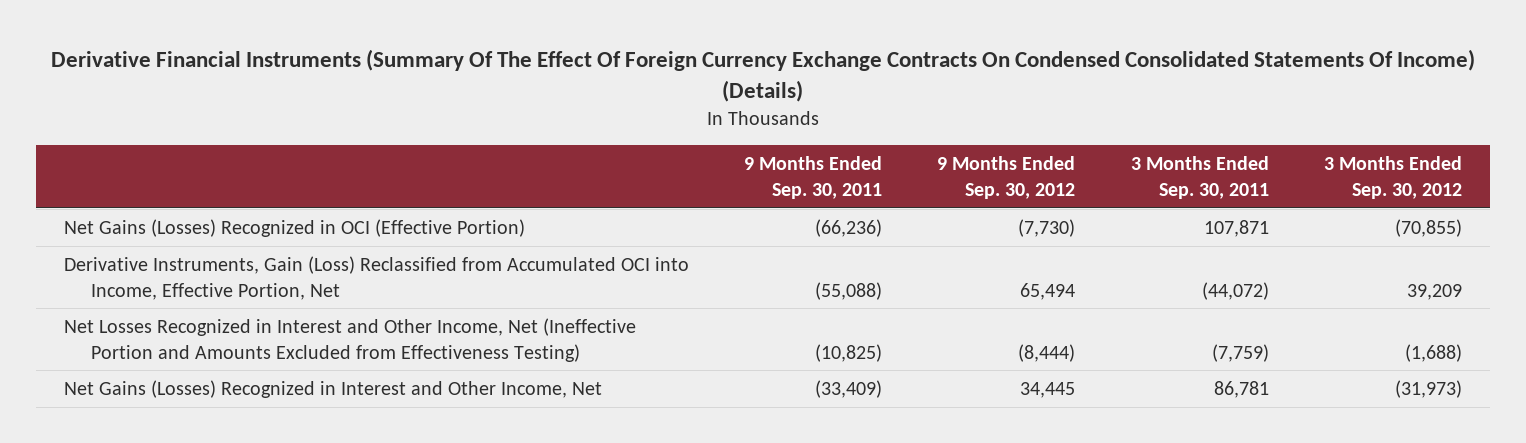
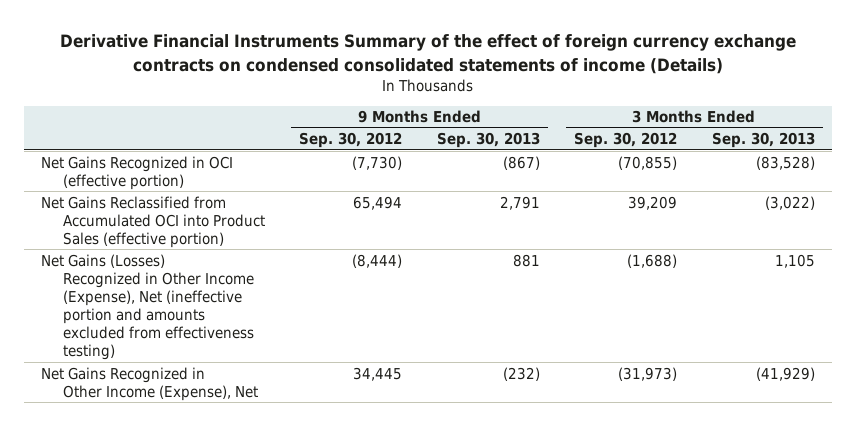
- Derivative Financial Instruments (Summary Of The Effect Of Foreign Currency Exchange Contracts On Condensed Consolidated Statements Of Income) (Details)
+ Derivative Financial Instruments Summary of the effect of foreign currency exchange contracts on condensed consolidated statements of income (Details)
- | 9 Months Ended Sep. 30, 2011 | 9 Months Ended Sep. 30, 2012 | 3 Months Ended Sep. 30, 2011 | 3 Months Ended Sep. 30, 2012
+ | 9 Months Ended Sep. 30, 2012 | 9 Months Ended Sep. 30, 2013 | 3 Months Ended Sep. 30, 2012 | 3 Months Ended Sep. 30, 2013
- Net Gains (Losses) Recognized in OCI (Effective Portion) | (66,236) | (7,730) | 107,871 | (70,855)
- Derivative Instruments, Gain (Loss) Reclassified from Accumulated OCI into Income, Effective Portion, Net | (55,088) | 65,494 | (44,072) | 39,209
- Net Losses Recognized in Interest and Other Income, Net (Ineffective Portion and Amounts Excluded from Effectiveness Testing) | (10,825) | (8,444) | (7,759) | (1,688)
- Net Gains (Losses) Recognized in Interest and Other Income, Net | (33,409) | 34,445 | 86,781 | (31,973)
+ Net Gains Recognized in OCI (effective portion) | (7,730) | (867) | (70,855) | (83,528)
+ Net Gains Reclassified from Accumulated OCI into Product Sales (effective portion) | 65,494 | 2,791 | 39,209 | (3,022)
+ Net Gains (Losses) Recognized in Other Income (Expense), Net (ineffective portion and amounts excluded from effectiveness testing) | (8,444) | 881 | (1,688) | 1,105
+ Net Gains Recognized in Other Income (Expense), Net | 34,445 | (232) | (31,973) | (41,929)

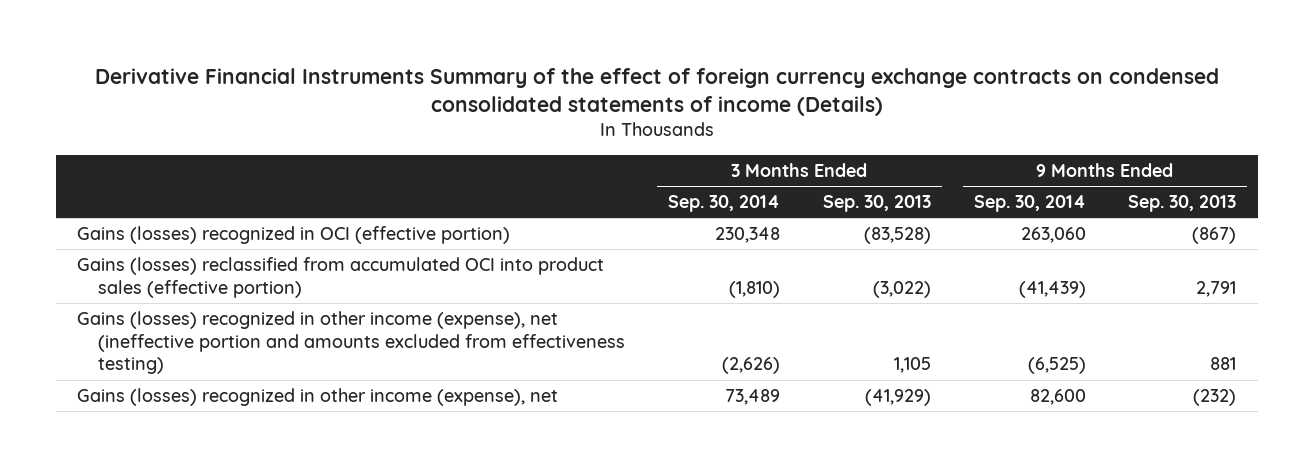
- | 9 Months Ended Sep. 30, 2012 | 9 Months Ended Sep. 30, 2013 | 3 Months Ended Sep. 30, 2012 | 3 Months Ended Sep. 30, 2013
+ | 3 Months Ended Sep. 30, 2014 | 3 Months Ended Sep. 30, 2013 | 9 Months Ended Sep. 30, 2014 | 9 Months Ended Sep. 30, 2013
- Net Gains Recognized in OCI (effective portion) | (7,730) | (867) | (70,855) | (83,528)
- Net Gains Reclassified from Accumulated OCI into Product Sales (effective portion) | 65,494 | 2,791 | 39,209 | (3,022)
- Net Gains (Losses) Recognized in Other Income (Expense), Net (ineffective portion and amounts excluded from effectiveness testing) | (8,444) | 881 | (1,688) | 1,105
- Net Gains Recognized in Other Income (Expense), Net | 34,445 | (232) | (31,973) | (41,929)
+ Gains (losses) recognized in OCI (effective portion) | 230,348 | (83,528) | 263,060 | (867)
+ Gains (losses) reclassified from accumulated OCI into product sales (effective portion) | (1,810) | (3,022) | (41,439) | 2,791
+ Gains (losses) recognized in other income (expense), net (ineffective portion and amounts excluded from effectiveness testing) | (2,626) | 1,105 | (6,525) | 881
+ Gains (losses) recognized in other income (expense), net | 73,489 | (41,929) | 82,600 | (232)

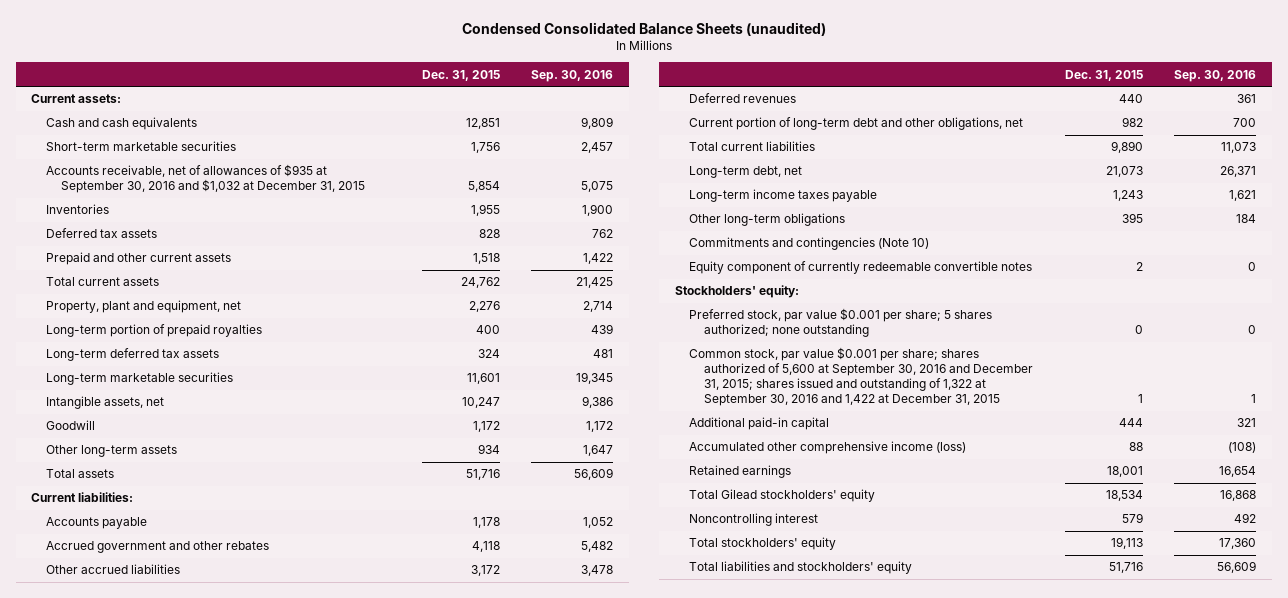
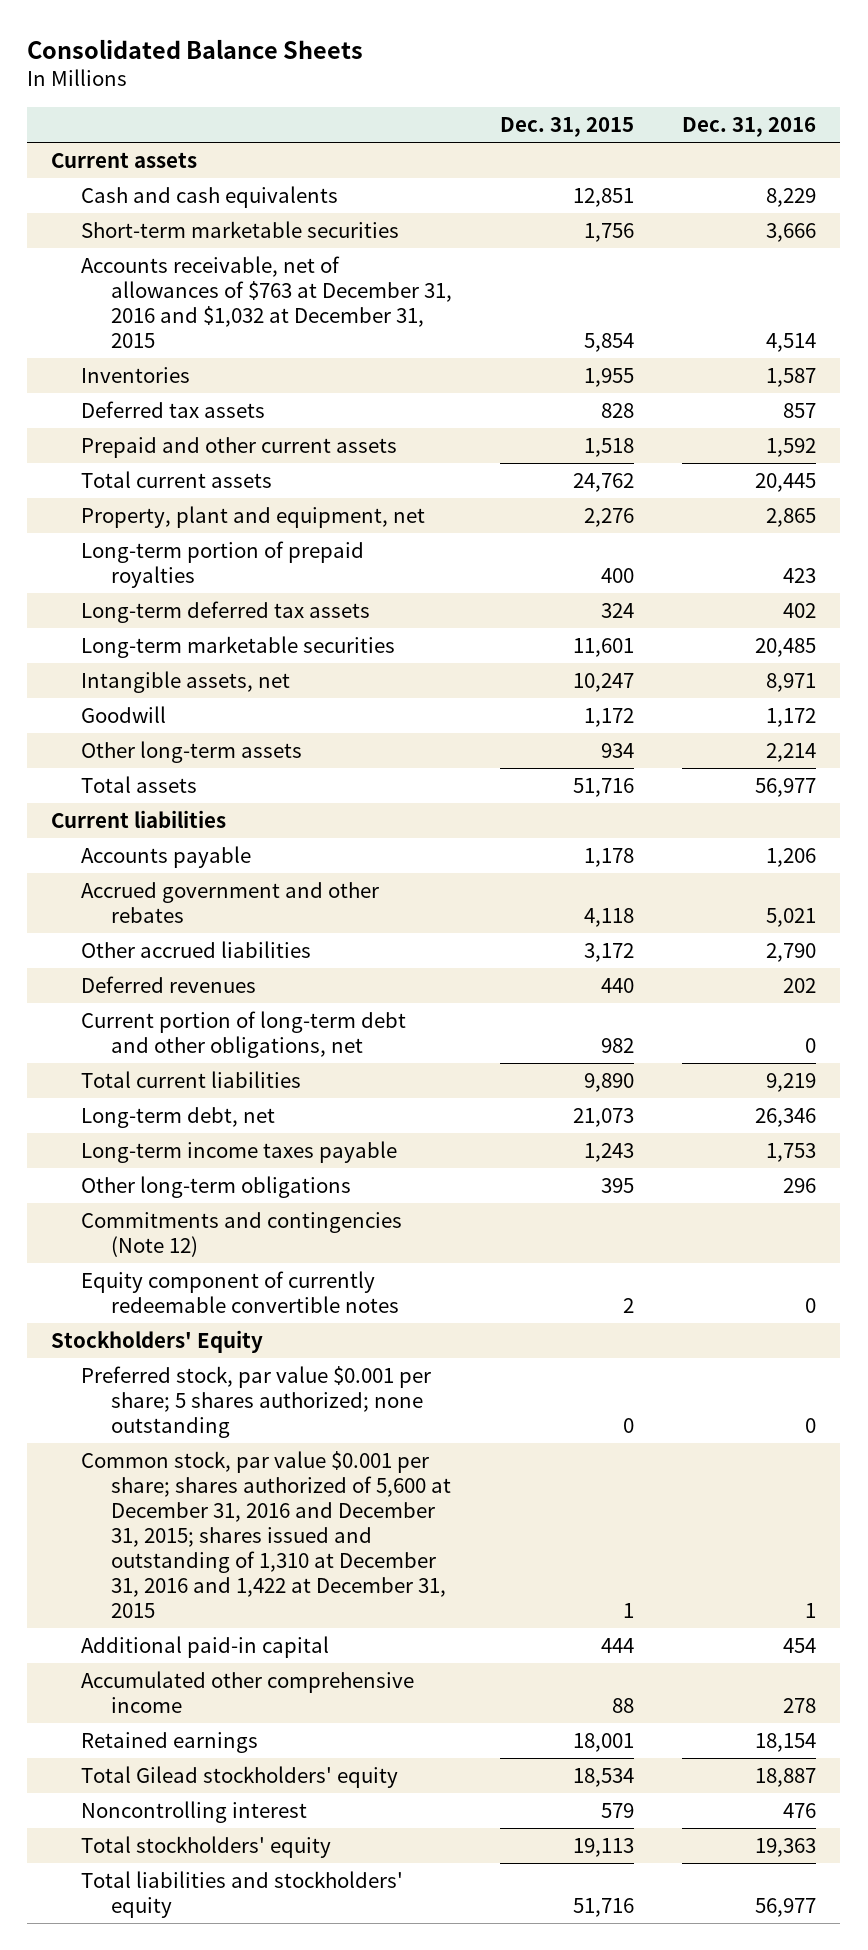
- Condensed Consolidated Balance Sheets (unaudited)
+ Consolidated Balance Sheets
- | Dec. 31, 2015 | Sep. 30, 2016
+ | Dec. 31, 2015 | Dec. 31, 2016
- Current assets:
+ Current assets
- Accounts receivable, net of allowances of $935 at September 30, 2016 and $1,032 at December 31, 2015 | 5,854 | 5,075
+ Accounts receivable, net of allowances of $763 at December 31, 2016 and $1,032 at December 31, 2015 | 5,854 | 4,514
- Current liabilities:
+ Current liabilities
- Commitments and contingencies (Note 10)
+ Commitments and contingencies (Note 12)
- Stockholders' equity:
+ Stockholders' Equity
- Common stock, par value $0.001 per share; shares authorized of 5,600 at September 30, 2016 and December 31, 2015; shares issued and outstanding of 1,322 at September 30, 2016 and 1,422 at December 31, 2015 | 1 | 1
+ Common stock, par value $0.001 per share; shares authorized of 5,600 at December 31, 2016 and December 31, 2015; shares issued and outstanding of 1,310 at December 31, 2016 and 1,422 at December 31, 2015 | 1 | 1
- Accumulated other comprehensive income (loss) | 88 | (108)
+ Accumulated other comprehensive income | 88 | 278

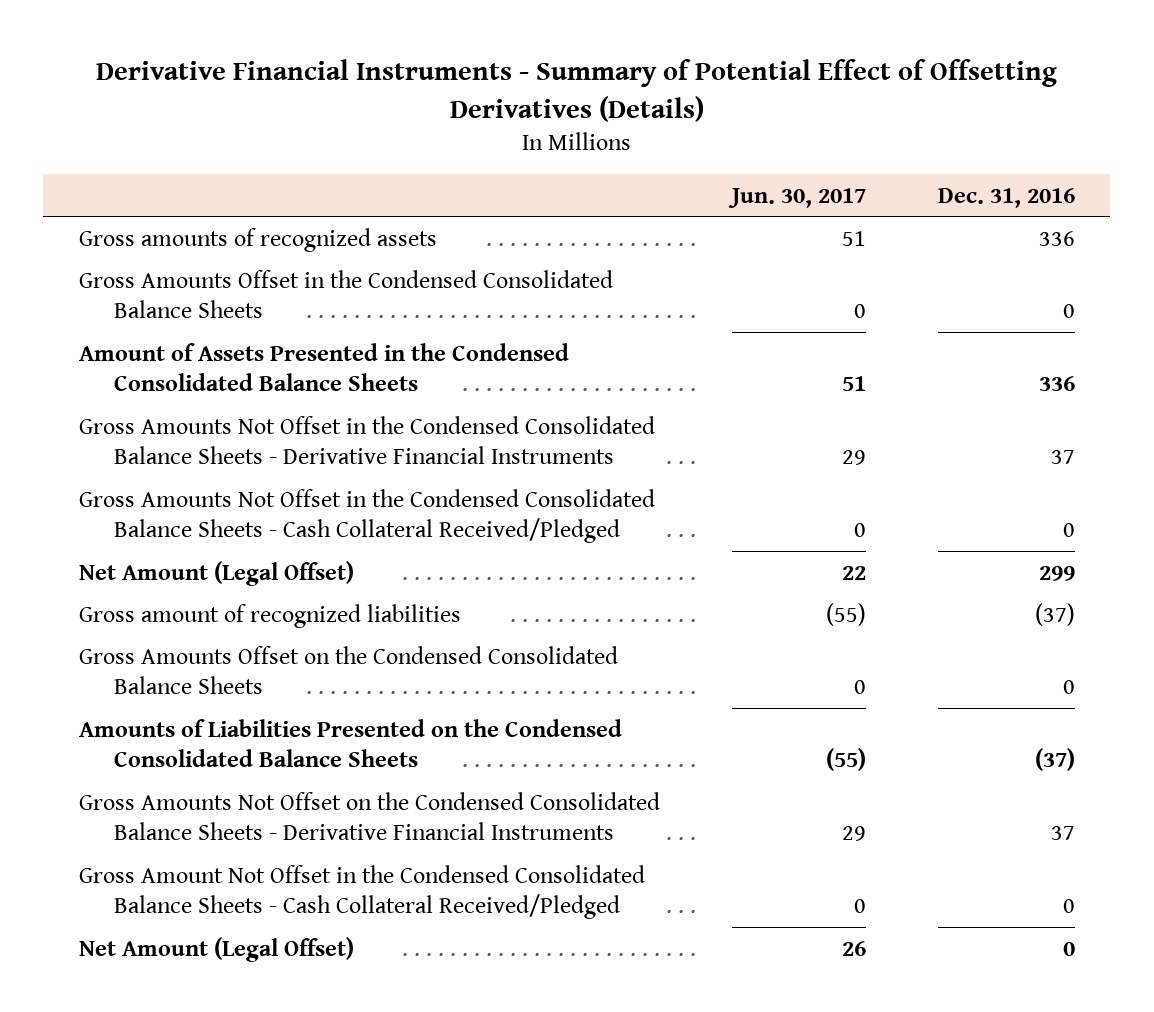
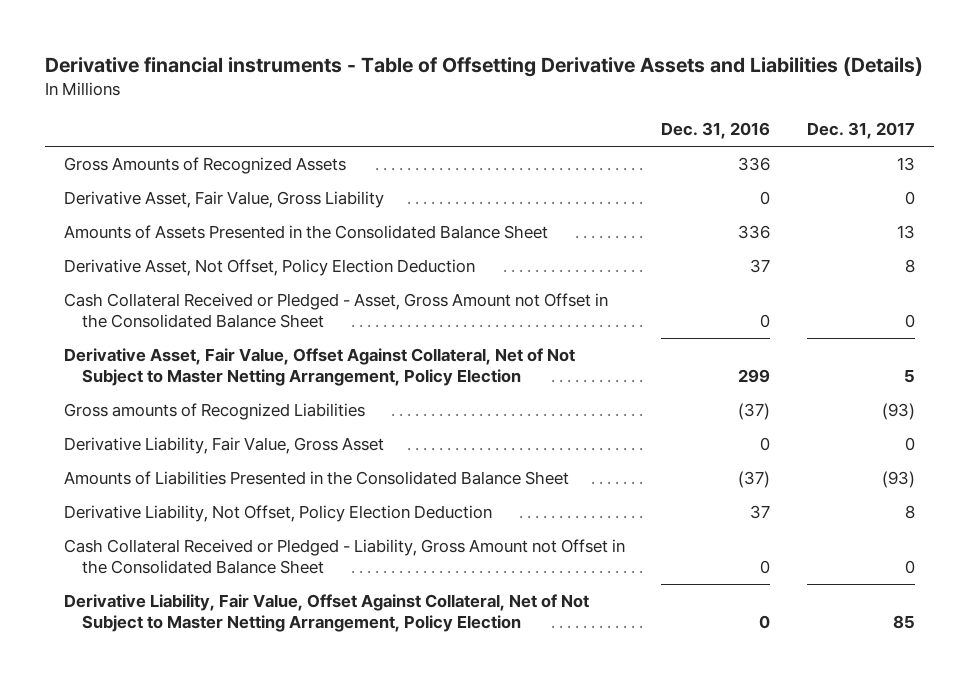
- Derivative Financial Instruments - Summary of Potential Effect of Offsetting Derivatives (Details)
+ Derivative financial instruments - Table of Offsetting Derivative Assets and Liabilities (Details)
- | Jun. 30, 2017 | Dec. 31, 2016
+ | Dec. 31, 2016 | Dec. 31, 2017
- Gross amounts of recognized assets | 51 | 336
- Gross Amounts Offset in the Condensed Consolidated Balance Sheets | 0 | 0
- Amount of Assets Presented in the Condensed Consolidated Balance Sheets | 51 | 336
- Gross Amounts Not Offset in the Condensed Consolidated Balance Sheets - Derivative Financial Instruments | 29 | 37
- Gross Amounts Not Offset in the Condensed Consolidated Balance Sheets - Cash Collateral Received/Pledged | 0 | 0
- Net Amount (Legal Offset) | 22 | 299
- Gross amount of recognized liabilities | (55) | (37)
- Gross Amounts Offset on the Condensed Consolidated Balance Sheets | 0 | 0
- Amounts of Liabilities Presented on the Condensed Consolidated Balance Sheets | (55) | (37)
- Gross Amounts Not Offset on the Condensed Consolidated Balance Sheets - Derivative Financial Instruments | 29 | 37
- Gross Amount Not Offset in the Condensed Consolidated Balance Sheets - Cash Collateral Received/Pledged | 0 | 0
- Net Amount (Legal Offset) | 26 | 0
+ Gross Amounts of Recognized Assets | 336 | 13
+ Derivative Asset, Fair Value, Gross Liability | 0 | 0
+ Amounts of Assets Presented in the Consolidated Balance Sheet | 336 | 13
+ Derivative Asset, Not Offset, Policy Election Deduction | 37 | 8
+ Cash Collateral Received or Pledged - Asset, Gross Amount not Offset in the Consolidated Balance Sheet | 0 | 0
+ Derivative Asset, Fair Value, Offset Against Collateral, Net of Not Subject to Master Netting Arrangement, Policy Election | 299 | 5
+ Gross amounts of Recognized Liabilities | (37) | (93)
+ Derivative Liability, Fair Value, Gross Asset | 0 | 0
+ Amounts of Liabilities Presented in the Consolidated Balance Sheet | (37) | (93)
+ Derivative Liability, Not Offset, Policy Election Deduction | 37 | 8
+ Cash Collateral Received or Pledged - Liability, Gross Amount not Offset in the Consolidated Balance Sheet | 0 | 0
+ Derivative Liability, Fair Value, Offset Against Collateral, Net of Not Subject to Master Netting Arrangement, Policy Election | 0 | 85

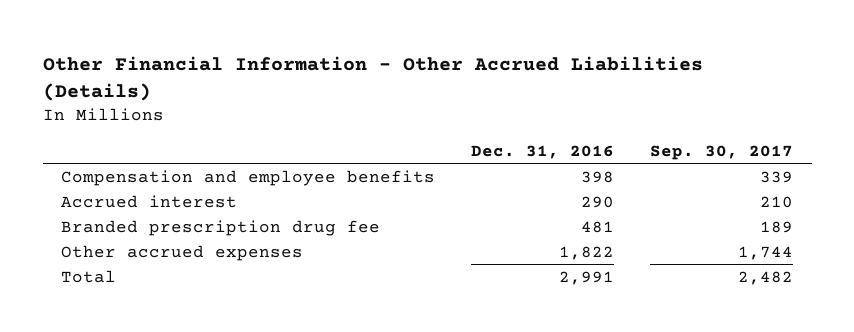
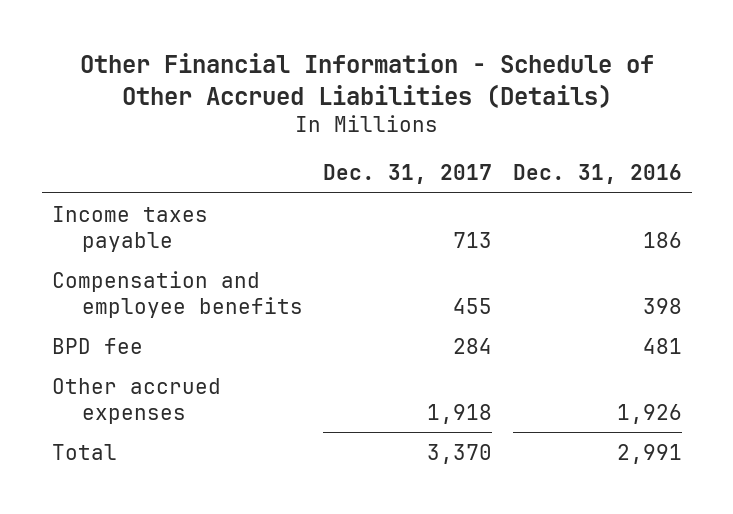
- Other Financial Information - Other Accrued Liabilities (Details)
+ Other Financial Information - Schedule of Other Accrued Liabilities (Details)
- | Dec. 31, 2016 | Sep. 30, 2017
+ | Dec. 31, 2017 | Dec. 31, 2016
+ Income taxes payable | 713 | 186
- Accrued interest | 290 | 210
- Branded prescription drug fee | 481 | 189
- Other accrued expenses | 1,822 | 1,744
+ BPD fee | 284 | 481
+ Other accrued expenses | 1,918 | 1,926

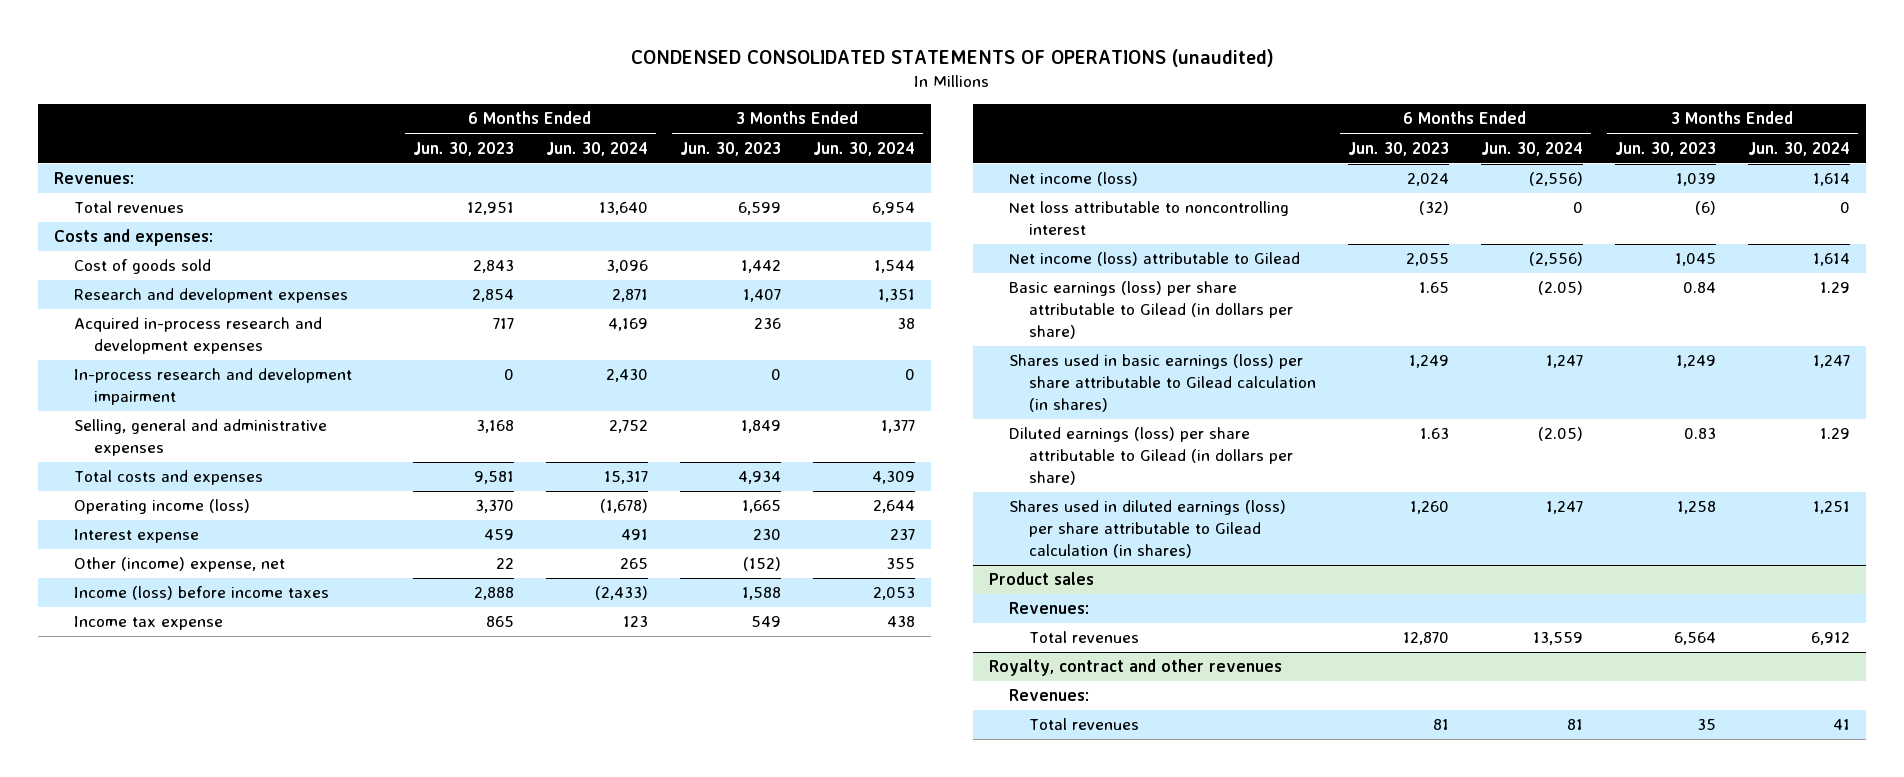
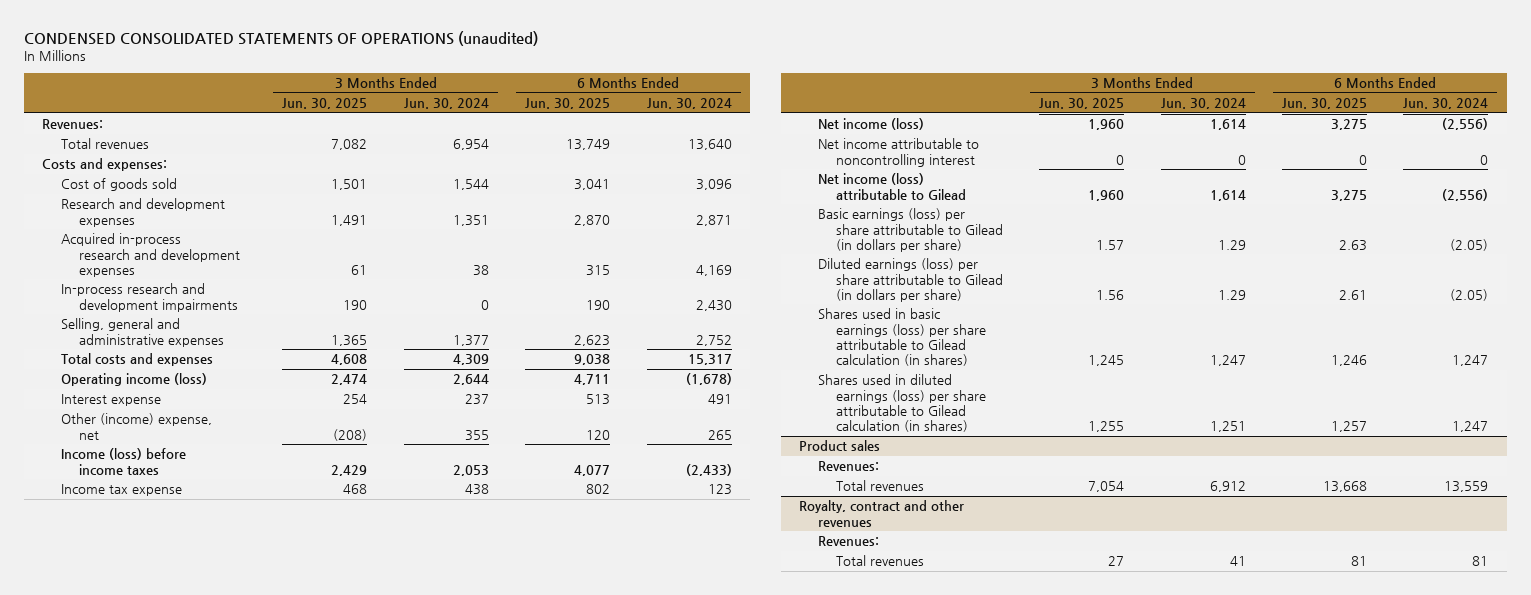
- | 6 Months Ended Jun. 30, 2023 | 6 Months Ended Jun. 30, 2024 | 3 Months Ended Jun. 30, 2023 | 3 Months Ended Jun. 30, 2024
+ | 3 Months Ended Jun. 30, 2025 | 3 Months Ended Jun. 30, 2024 | 6 Months Ended Jun. 30, 2025 | 6 Months Ended Jun. 30, 2024
- In-process research and development impairment | 0 | 2,430 | 0 | 0
+ In-process research and development impairments | 190 | 0 | 190 | 2,430
- Net loss attributable to noncontrolling interest | (32) | 0 | (6) | 0
+ Net income attributable to noncontrolling interest | 0 | 0 | 0 | 0
moved down: Shares used in basic earnings (loss) per share attributable to Gilead calculation (in shares) | 1,245 | 1,247 | 1,246 | 1,247

